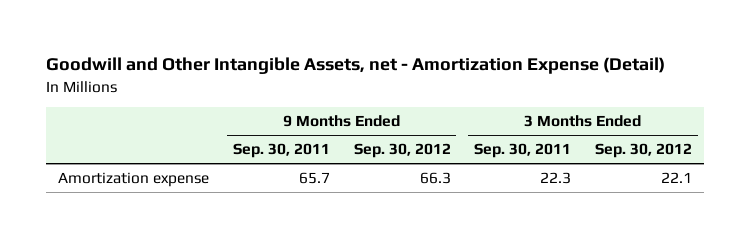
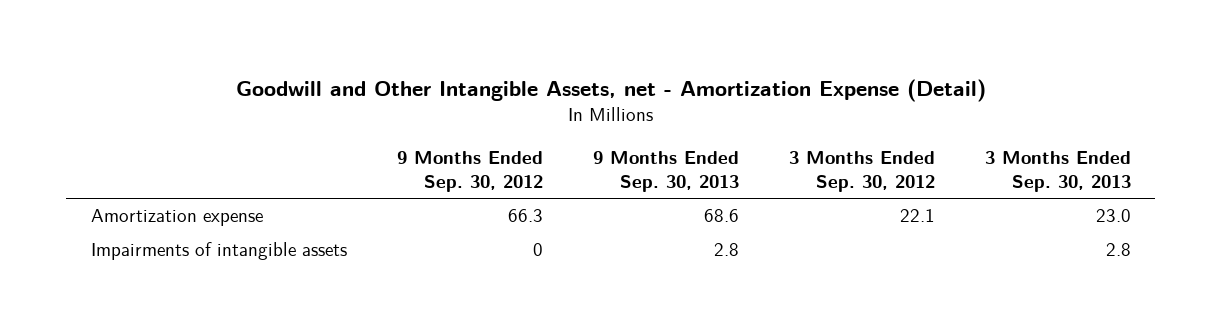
- | 9 Months Ended Sep. 30, 2011 | 9 Months Ended Sep. 30, 2012 | 3 Months Ended Sep. 30, 2011 | 3 Months Ended Sep. 30, 2012
+ | 9 Months Ended Sep. 30, 2012 | 9 Months Ended Sep. 30, 2013 | 3 Months Ended Sep. 30, 2012 | 3 Months Ended Sep. 30, 2013
+ Impairments of intangible assets | 0 | 2.8 | | 2.8

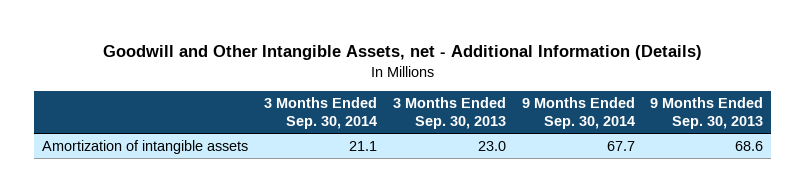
- Goodwill and Other Intangible Assets, net - Amortization Expense (Detail)
+ Goodwill and Other Intangible Assets, net - Additional Information (Details)
- | 9 Months Ended Sep. 30, 2012 | 9 Months Ended Sep. 30, 2013 | 3 Months Ended Sep. 30, 2012 | 3 Months Ended Sep. 30, 2013
+ | 3 Months Ended Sep. 30, 2014 | 3 Months Ended Sep. 30, 2013 | 9 Months Ended Sep. 30, 2014 | 9 Months Ended Sep. 30, 2013
- Amortization expense | 66.3 | 68.6 | 22.1 | 23.0
- Impairments of intangible assets | 0 | 2.8 | | 2.8
+ Amortization of intangible assets | 21.1 | 23.0 | 67.7 | 68.6

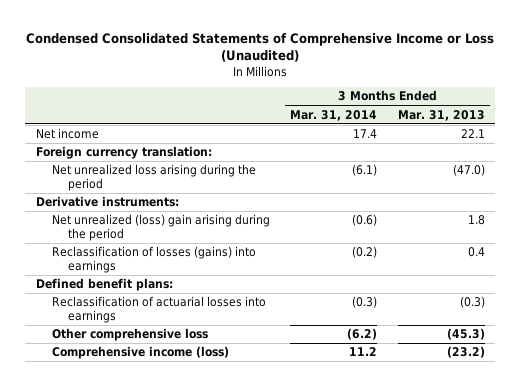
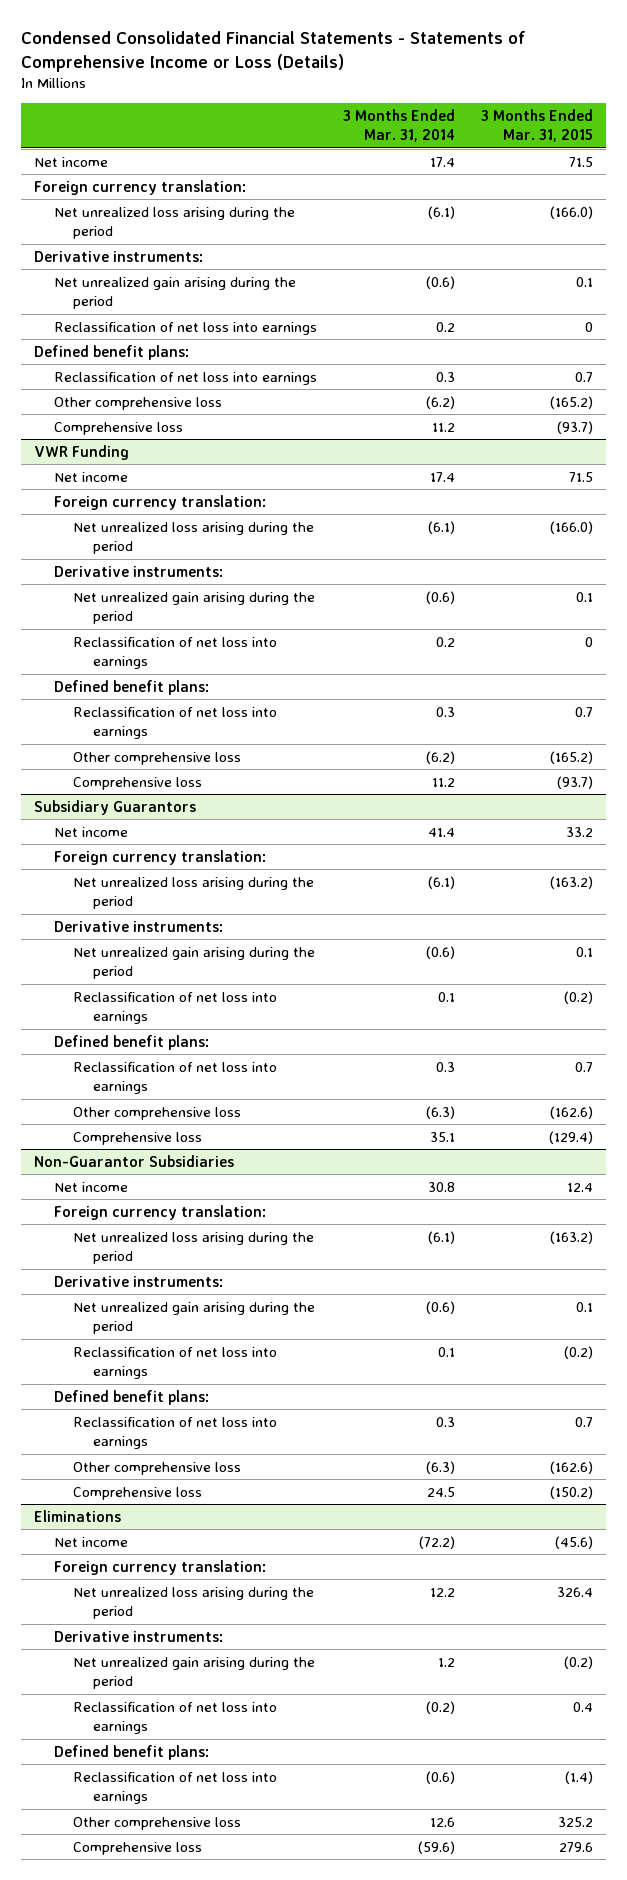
- Condensed Consolidated Statements of Comprehensive Income or Loss (Unaudited)
+ Condensed Consolidated Financial Statements - Statements of Comprehensive Income or Loss (Details)
- | 3 Months Ended Mar. 31, 2014 | 3 Months Ended Mar. 31, 2013
+ | 3 Months Ended Mar. 31, 2014 | 3 Months Ended Mar. 31, 2015
- Net unrealized (loss) gain arising during the period | (0.6) | 1.8
- Reclassification of losses (gains) into earnings | (0.2) | 0.4
+ Net unrealized gain arising during the period | (0.6) | 0.1
+ Reclassification of net loss into earnings | 0.2 | 0
- Reclassification of actuarial losses into earnings | (0.3) | (0.3)
+ Reclassification of net loss into earnings | 0.3 | 0.7
- Comprehensive income (loss) | 11.2 | (23.2)
+ Comprehensive loss | 11.2 | (93.7)
+ VWR Funding
+ Net income | 17.4 | 71.5
+ Foreign currency translation:
+ Net unrealized loss arising during the period | (6.1) | (166.0)
+ Derivative instruments:
+ Net unrealized gain arising during the period | (0.6) | 0.1
+ Reclassification of net loss into earnings | 0.2 | 0
+ Defined benefit plans:
+ Reclassification of net loss into earnings | 0.3 | 0.7
+ Other comprehensive loss | (6.2) | (165.2)
+ Comprehensive loss | 11.2 | (93.7)
+ Subsidiary Guarantors
+ Net income | 41.4 | 33.2
+ Foreign currency translation:
+ Net unrealized loss arising during the period | (6.1) | (163.2)
+ Derivative instruments:
+ Net unrealized gain arising during the period | (0.6) | 0.1
+ Reclassification of net loss into earnings | 0.1 | (0.2)
+ Defined benefit plans:
+ Reclassification of net loss into earnings | 0.3 | 0.7
+ Other comprehensive loss | (6.3) | (162.6)
+ Comprehensive loss | 35.1 | (129.4)
+ Non-Guarantor Subsidiaries
+ Net income | 30.8 | 12.4
+ Foreign currency translation:
+ Net unrealized loss arising during the period | (6.1) | (163.2)
+ Derivative instruments:
+ Net unrealized gain arising during the period | (0.6) | 0.1
+ Reclassification of net loss into earnings | 0.1 | (0.2)
+ Defined benefit plans:
+ Reclassification of net loss into earnings | 0.3 | 0.7
+ Other comprehensive loss | (6.3) | (162.6)
+ Comprehensive loss | 24.5 | (150.2)
+ Eliminations
+ Net income | (72.2) | (45.6)
+ Foreign currency translation:
+ Net unrealized loss arising during the period | 12.2 | 326.4
+ Derivative instruments:
+ Net unrealized gain arising during the period | 1.2 | (0.2)
+ Reclassification of net loss into earnings | (0.2) | 0.4
+ Defined benefit plans:
+ Reclassification of net loss into earnings | (0.6) | (1.4)
+ Other comprehensive loss | 12.6 | 325.2
+ Comprehensive loss | (59.6) | 279.6

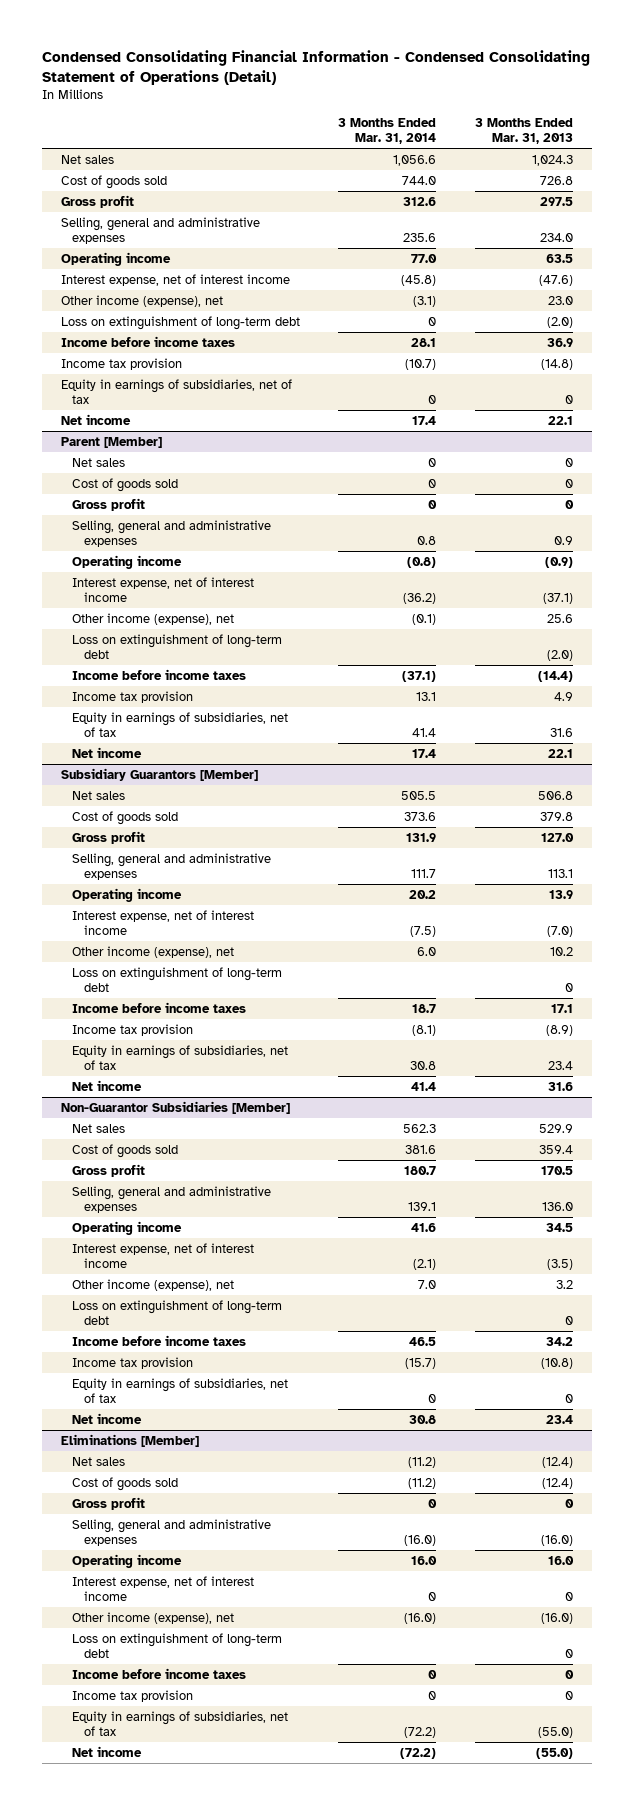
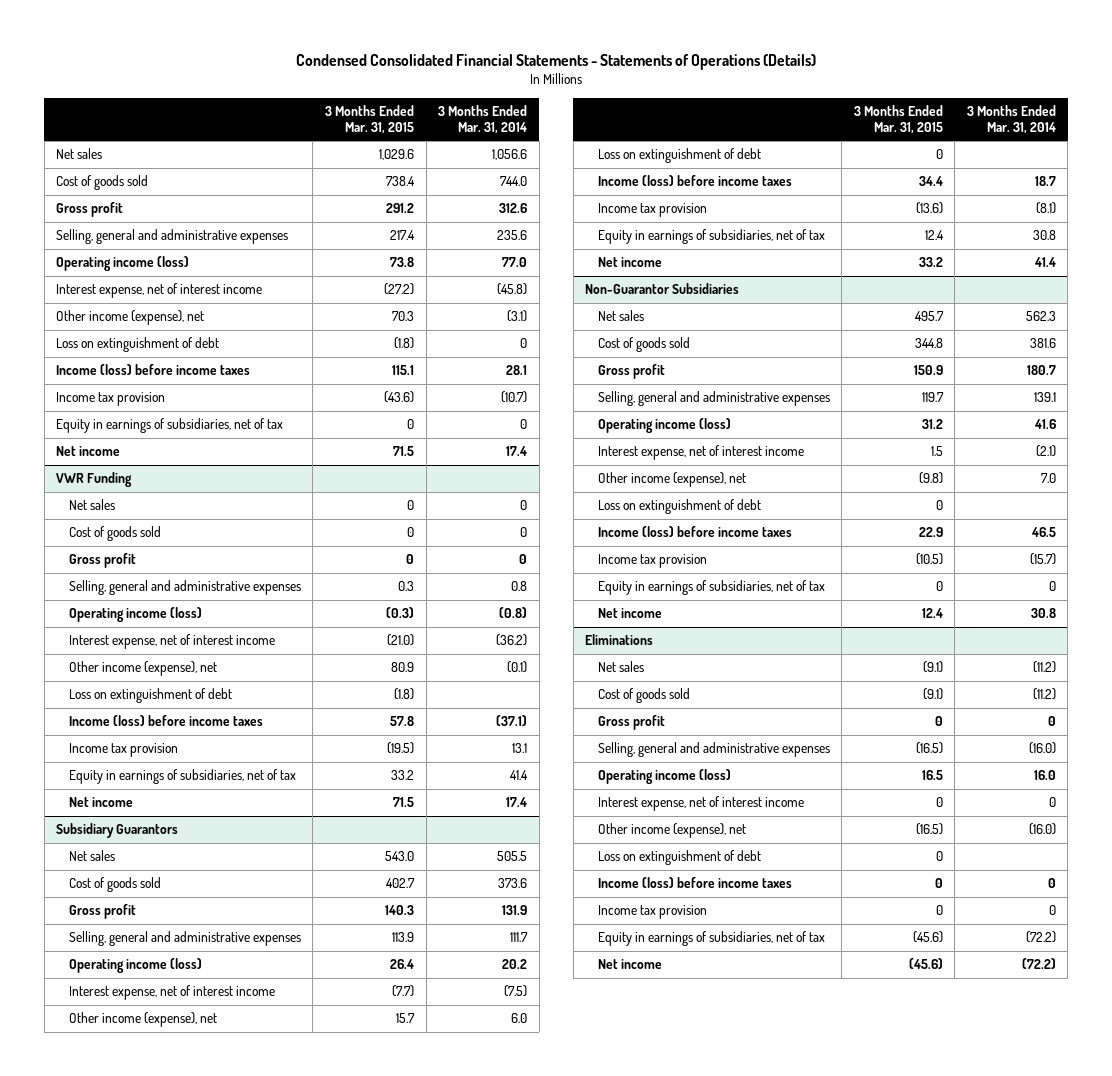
- Condensed Consolidating Financial Information - Condensed Consolidating Statement of Operations (Detail)
+ Condensed Consolidated Financial Statements - Statements of Operations (Details)
- | 3 Months Ended Mar. 31, 2014 | 3 Months Ended Mar. 31, 2013
+ | 3 Months Ended Mar. 31, 2015 | 3 Months Ended Mar. 31, 2014
- Operating income | 77.0 | 63.5
+ Operating income (loss) | 73.8 | 77.0
- Loss on extinguishment of long-term debt | 0 | (2.0)
- Income before income taxes | 28.1 | 36.9
+ Loss on extinguishment of debt | (1.8) | 0
+ Income (loss) before income taxes | 115.1 | 28.1
- Parent [Member]
+ VWR Funding
- Operating income | (0.8) | (0.9)
+ Operating income (loss) | (0.3) | (0.8)
- Loss on extinguishment of long-term debt | | (2.0)
- Income before income taxes | (37.1) | (14.4)
+ Loss on extinguishment of debt | (1.8) |
+ Income (loss) before income taxes | 57.8 | (37.1)
- Subsidiary Guarantors [Member]
+ Subsidiary Guarantors
- Operating income | 20.2 | 13.9
+ Operating income (loss) | 26.4 | 20.2
- Loss on extinguishment of long-term debt | | 0
- Income before income taxes | 18.7 | 17.1
+ Loss on extinguishment of debt | 0 |
+ Income (loss) before income taxes | 34.4 | 18.7
- Non-Guarantor Subsidiaries [Member]
+ Non-Guarantor Subsidiaries
- Operating income | 41.6 | 34.5
+ Operating income (loss) | 31.2 | 41.6
- Loss on extinguishment of long-term debt | | 0
- Income before income taxes | 46.5 | 34.2
+ Loss on extinguishment of debt | 0 |
+ Income (loss) before income taxes | 22.9 | 46.5
- Eliminations [Member]
+ Eliminations
- Operating income | 16.0 | 16.0
+ Operating income (loss) | 16.5 | 16.0
- Loss on extinguishment of long-term debt | | 0
- Income before income taxes | 0 | 0
+ Loss on extinguishment of debt | 0 |
+ Income (loss) before income taxes | 0 | 0

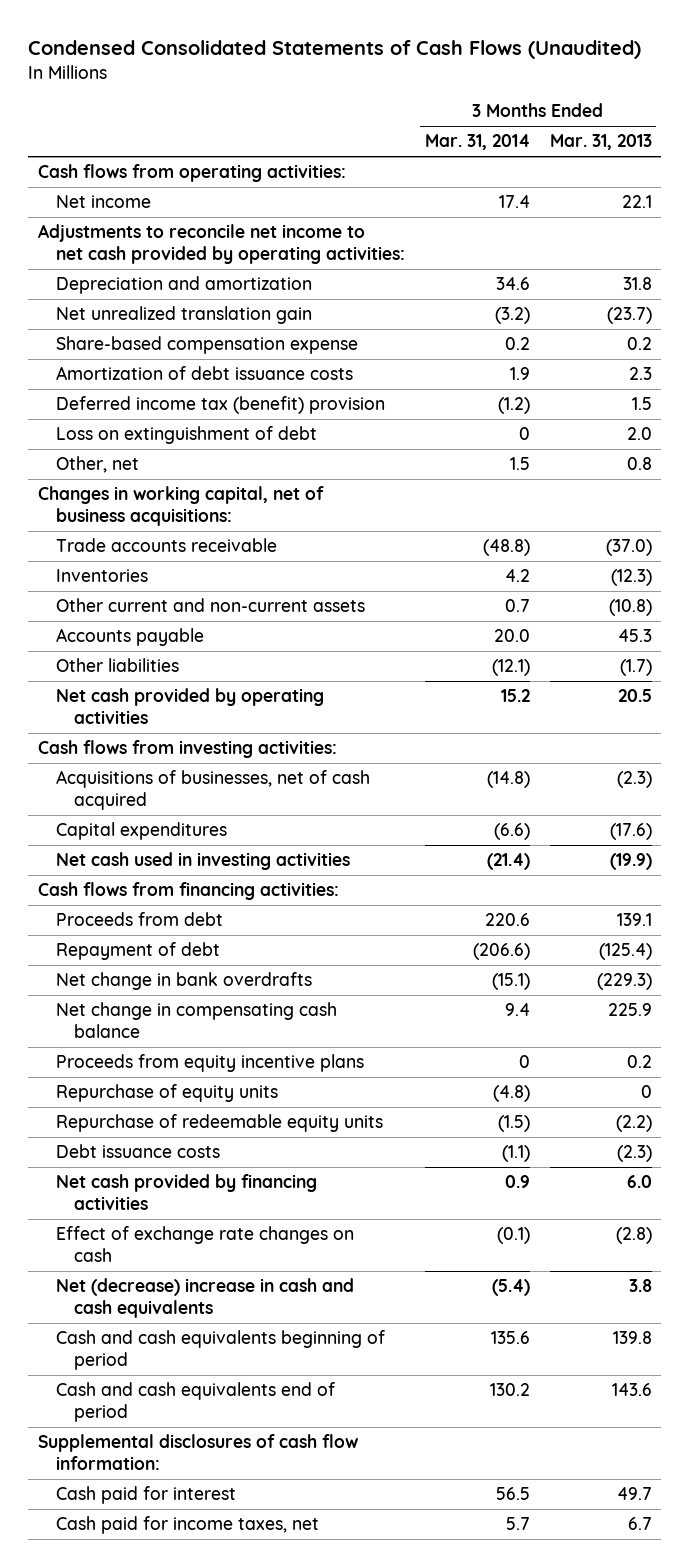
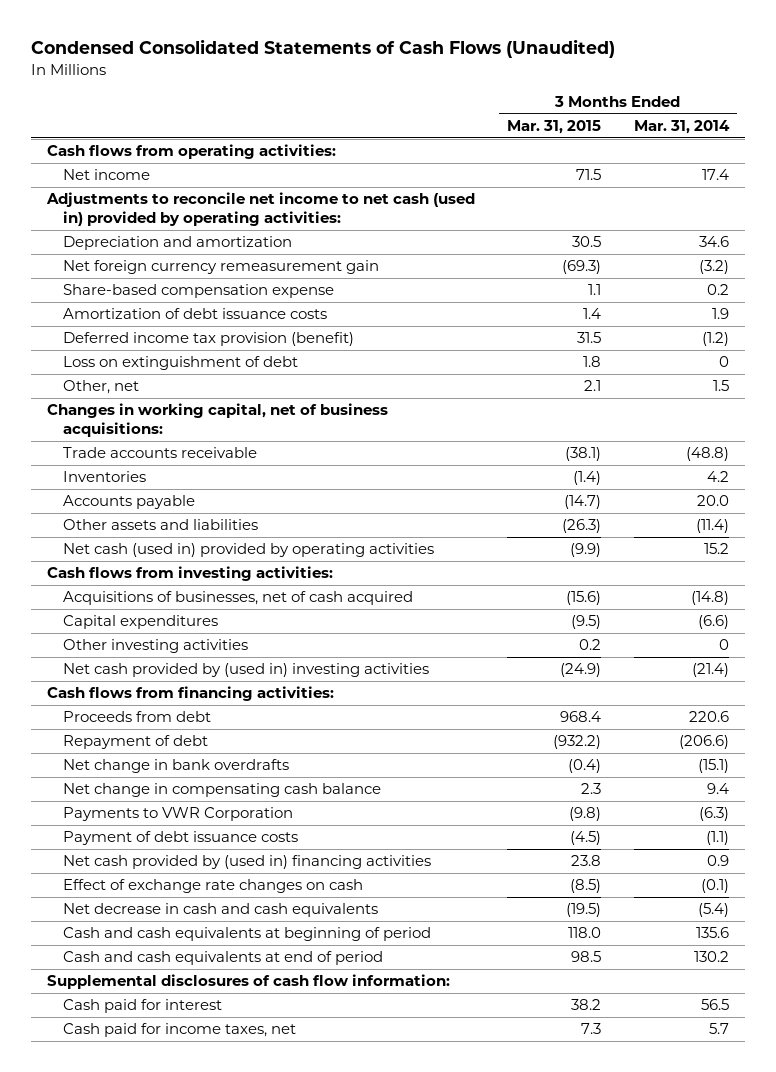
- | 3 Months Ended Mar. 31, 2014 | 3 Months Ended Mar. 31, 2013
+ | 3 Months Ended Mar. 31, 2015 | 3 Months Ended Mar. 31, 2014
- Adjustments to reconcile net income to net cash provided by operating activities:
+ Adjustments to reconcile net income to net cash (used in) provided by operating activities:
- Net unrealized translation gain | (3.2) | (23.7)
+ Net foreign currency remeasurement gain | (69.3) | (3.2)
- Deferred income tax (benefit) provision | (1.2) | 1.5
+ Deferred income tax provision (benefit) | 31.5 | (1.2)
- Other current and non-current assets | 0.7 | (10.8)
- Other liabilities | (12.1) | (1.7)
- Net cash provided by operating activities | 15.2 | 20.5
+ Other assets and liabilities | (26.3) | (11.4)
+ Net cash (used in) provided by operating activities | (9.9) | 15.2
- Net cash used in investing activities | (21.4) | (19.9)
+ Other investing activities | 0.2 | 0
+ Net cash provided by (used in) investing activities | (24.9) | (21.4)
- Proceeds from equity incentive plans | 0 | 0.2
- Repurchase of equity units | (4.8) | 0
- Repurchase of redeemable equity units | (1.5) | (2.2)
- Debt issuance costs | (1.1) | (2.3)
- Net cash provided by financing activities | 0.9 | 6.0
+ Payments to VWR Corporation | (9.8) | (6.3)
+ Payment of debt issuance costs | (4.5) | (1.1)
+ Net cash provided by (used in) financing activities | 23.8 | 0.9
- Net (decrease) increase in cash and cash equivalents | (5.4) | 3.8
- Cash and cash equivalents beginning of period | 135.6 | 139.8
- Cash and cash equivalents end of period | 130.2 | 143.6
+ Net decrease in cash and cash equivalents | (19.5) | (5.4)
+ Cash and cash equivalents at beginning of period | 118.0 | 135.6
+ Cash and cash equivalents at end of period | 98.5 | 130.2

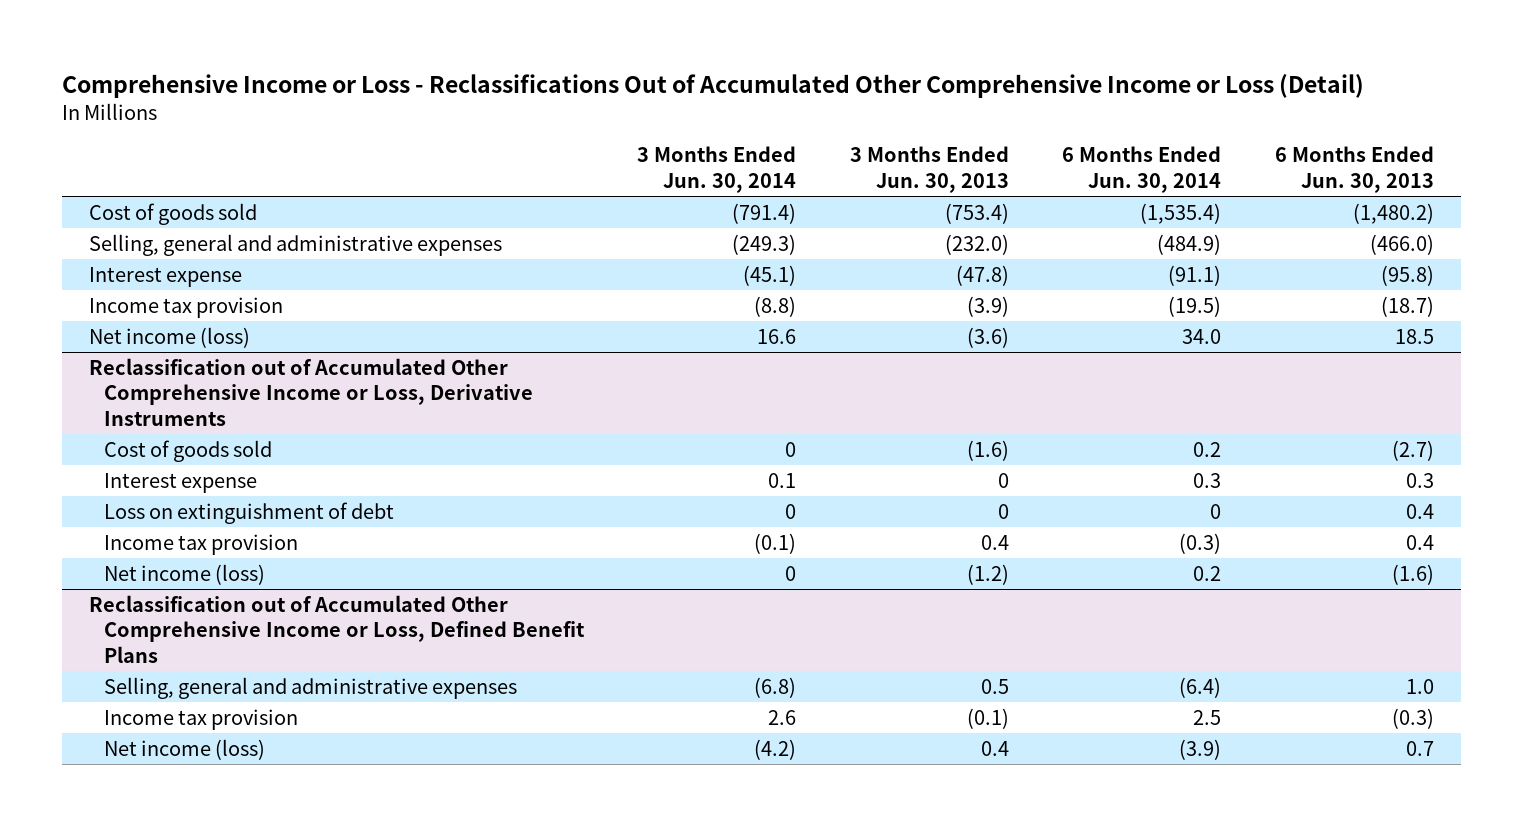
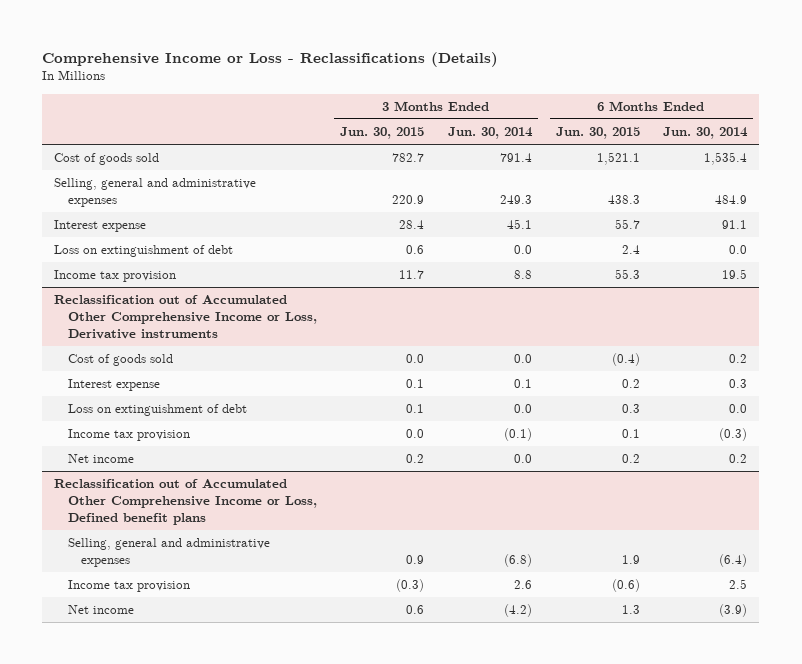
- Comprehensive Income or Loss - Reclassifications Out of Accumulated Other Comprehensive Income or Loss (Detail)
+ Comprehensive Income or Loss - Reclassifications (Details)
- | 3 Months Ended Jun. 30, 2014 | 3 Months Ended Jun. 30, 2013 | 6 Months Ended Jun. 30, 2014 | 6 Months Ended Jun. 30, 2013
+ | 3 Months Ended Jun. 30, 2015 | 3 Months Ended Jun. 30, 2014 | 6 Months Ended Jun. 30, 2015 | 6 Months Ended Jun. 30, 2014
- Cost of goods sold | (791.4) | (753.4) | (1,535.4) | (1,480.2)
- Selling, general and administrative expenses | (249.3) | (232.0) | (484.9) | (466.0)
- Interest expense | (45.1) | (47.8) | (91.1) | (95.8)
- Income tax provision | (8.8) | (3.9) | (19.5) | (18.7)
- Net income (loss) | 16.6 | (3.6) | 34.0 | 18.5
- Reclassification out of Accumulated Other Comprehensive Income or Loss, Derivative Instruments
- Cost of goods sold | 0 | (1.6) | 0.2 | (2.7)
+ Cost of goods sold | 782.7 | 791.4 | 1,521.1 | 1,535.4
+ Selling, general and administrative expenses | 220.9 | 249.3 | 438.3 | 484.9
+ Interest expense | 28.4 | 45.1 | 55.7 | 91.1
+ Loss on extinguishment of debt | 0.6 | 0.0 | 2.4 | 0.0
+ Income tax provision | 11.7 | 8.8 | 55.3 | 19.5
+ Reclassification out of Accumulated Other Comprehensive Income or Loss, Derivative instruments
+ Cost of goods sold | 0.0 | 0.0 | (0.4) | 0.2
- Loss on extinguishment of debt | 0 | 0 | 0 | 0.4
+ Loss on extinguishment of debt | 0.1 | 0.0 | 0.3 | 0.0
- Net income (loss) | 0 | (1.2) | 0.2 | (1.6)
- Reclassification out of Accumulated Other Comprehensive Income or Loss, Defined Benefit Plans
+ Net income | 0.2 | 0.0 | 0.2 | 0.2
+ Reclassification out of Accumulated Other Comprehensive Income or Loss, Defined benefit plans
- Net income (loss) | (4.2) | 0.4 | (3.9) | 0.7
+ Net income | 0.6 | (4.2) | 1.3 | (3.9)

